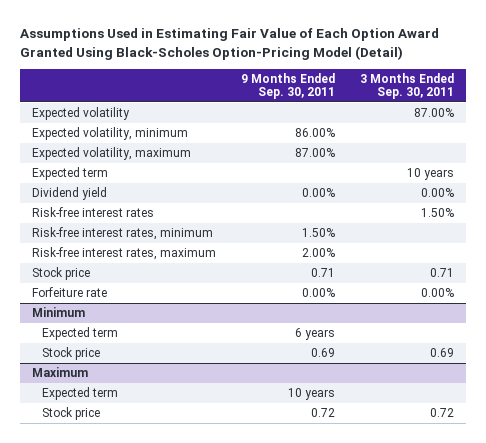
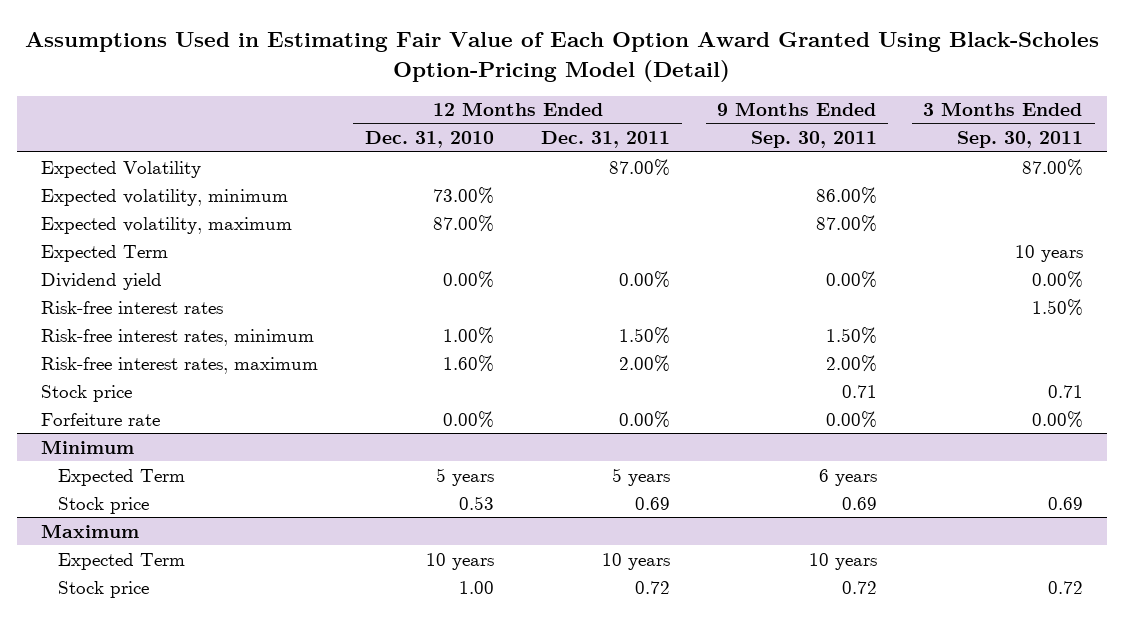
- | 9 Months Ended Sep. 30, 2011 | 3 Months Ended Sep. 30, 2011
+ | 12 Months Ended Dec. 31, 2010 | 12 Months Ended Dec. 31, 2011 | 9 Months Ended Sep. 30, 2011 | 3 Months Ended Sep. 30, 2011
- Expected volatility | | 87.00%
+ Expected Volatility | | 87.00% | | 87.00%
- Expected term | | 10 years
+ Expected Term | | | | 10 years
@ Minimum
- Expected term | 6 years |
+ Expected Term | 5 years | 5 years | 6 years |
@ Maximum
- Expected term | 10 years |
+ Expected Term | 10 years | 10 years | 10 years |

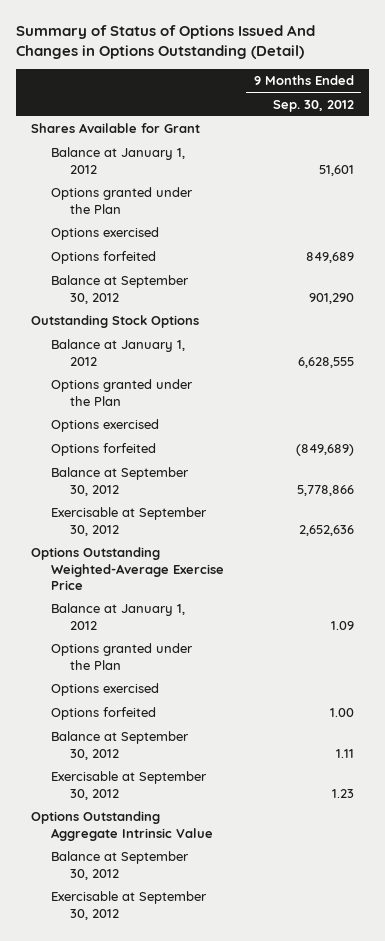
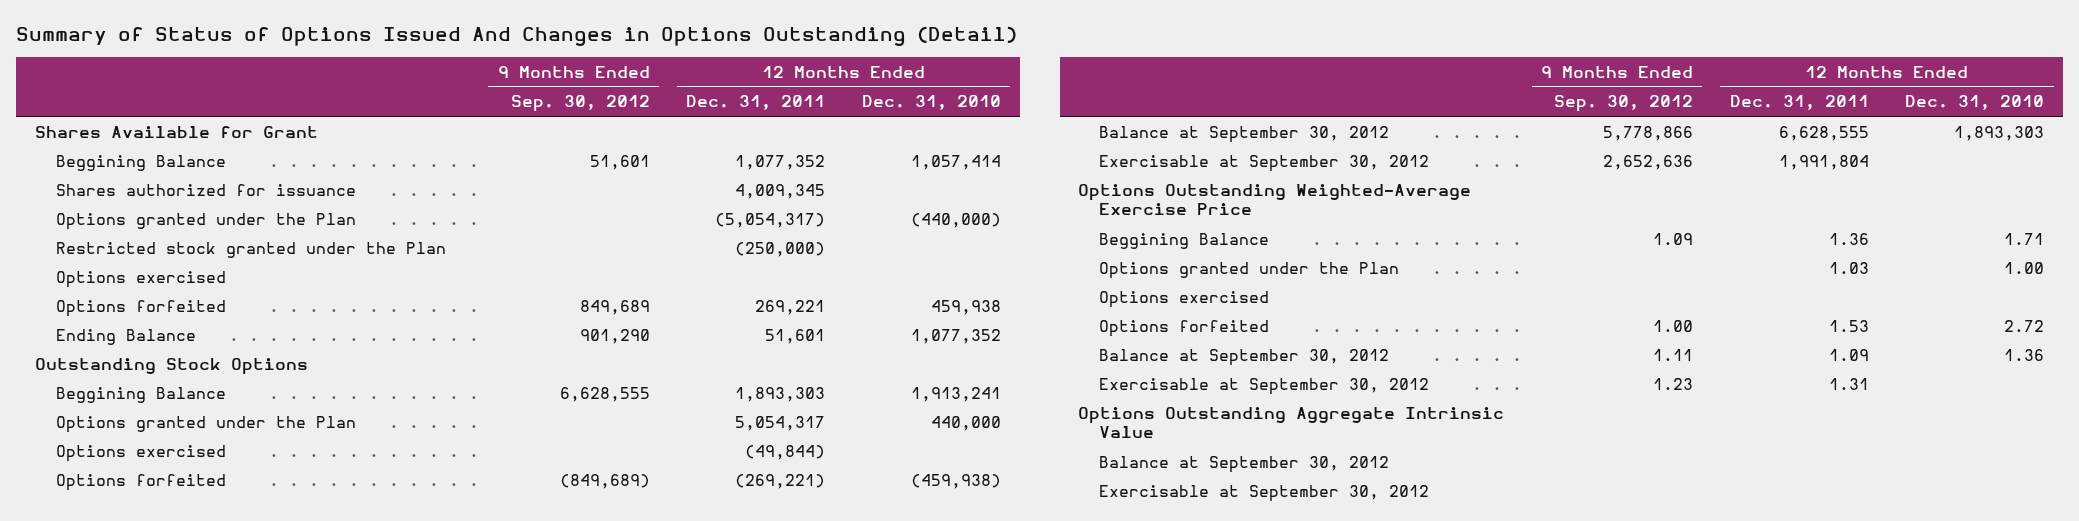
- | 9 Months Ended Sep. 30, 2012
+ | 9 Months Ended Sep. 30, 2012 | 12 Months Ended Dec. 31, 2011 | 12 Months Ended Dec. 31, 2010
- Balance at January 1, 2012 | 51,601
+ Beggining Balance | 51,601 | 1,077,352 | 1,057,414
+ Shares authorized for issuance | | 4,009,345 |
+ Restricted stock granted under the Plan | | (250,000) |
- Balance at September 30, 2012 | 901,290
+ Ending Balance | 901,290 | 51,601 | 1,077,352
- Balance at January 1, 2012 | 6,628,555
+ Beggining Balance | 6,628,555 | 1,893,303 | 1,913,241
- Balance at January 1, 2012 | 1.09
+ Beggining Balance | 1.09 | 1.36 | 1.71

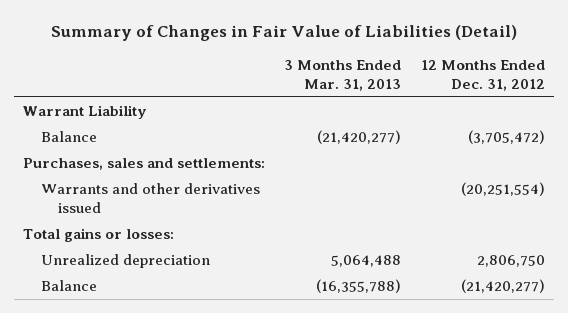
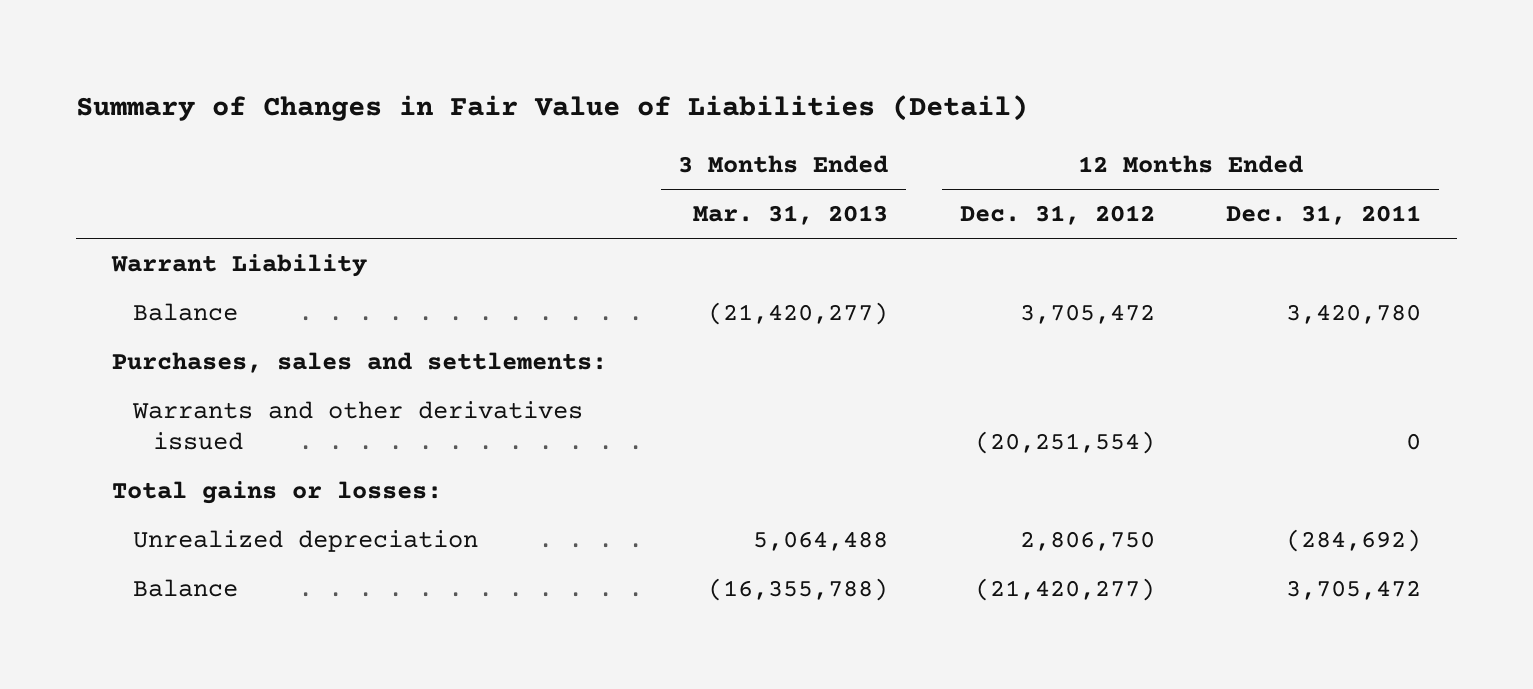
- | 3 Months Ended Mar. 31, 2013 | 12 Months Ended Dec. 31, 2012
+ | 3 Months Ended Mar. 31, 2013 | 12 Months Ended Dec. 31, 2012 | 12 Months Ended Dec. 31, 2011
- Balance | (21,420,277) | (3,705,472)
+ Balance | (21,420,277) | 3,705,472 | 3,420,780

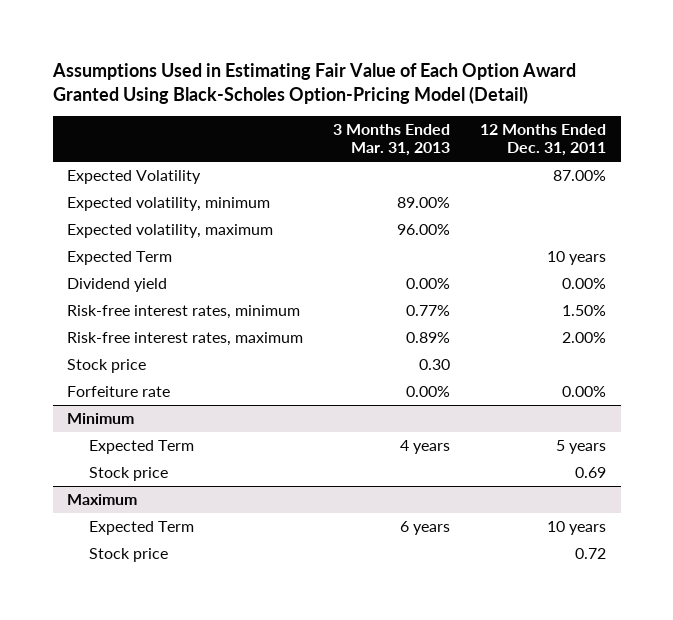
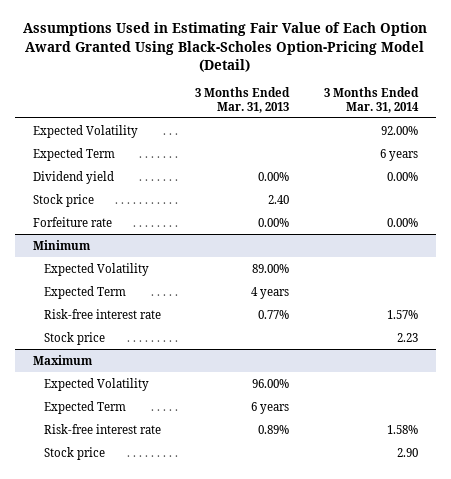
- | 3 Months Ended Mar. 31, 2013 | 12 Months Ended Dec. 31, 2011
+ | 3 Months Ended Mar. 31, 2013 | 3 Months Ended Mar. 31, 2014
- Expected volatility, minimum | 89.00% |
- Expected volatility, maximum | 96.00% |
- Risk-free interest rates, minimum | 0.77% | 1.50%
- Risk-free interest rates, maximum | 0.89% | 2.00%
- Stock price | 0.30 |
+ Stock price | 2.40 |
@ Minimum
+ Expected Volatility | 89.00% |
+ Risk-free interest rate | 0.77% | 1.57%
@ Maximum
+ Expected Volatility | 96.00% |
+ Risk-free interest rate | 0.89% | 1.58%

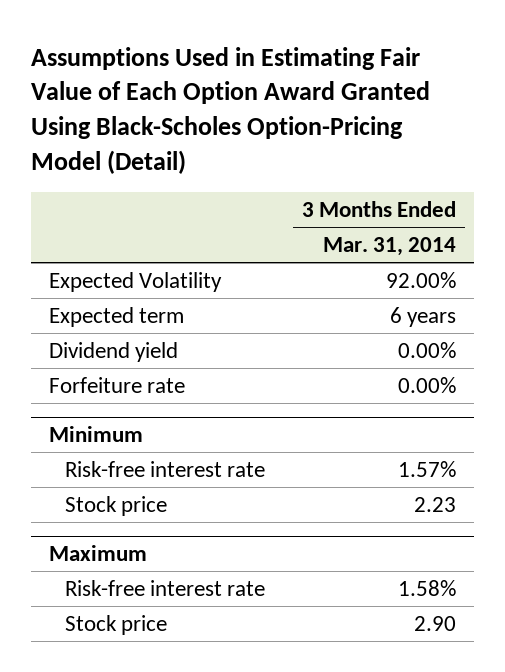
- | 3 Months Ended Mar. 31, 2013 | 3 Months Ended Mar. 31, 2014
+ | 3 Months Ended Mar. 31, 2014
- Expected Term | | 6 years
+ Expected term | 6 years
- Stock price | 2.40 |
@ Minimum
- Expected Volatility | 89.00% |
- Expected Term | 4 years |
@ Maximum
- Expected Volatility | 96.00% |
- Expected Term | 6 years |

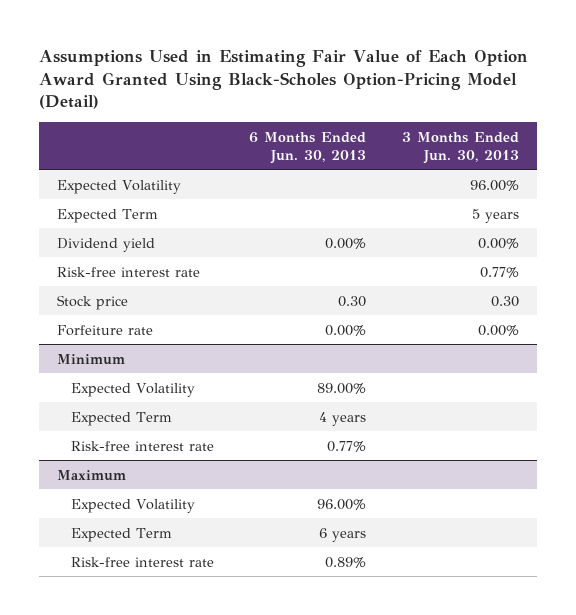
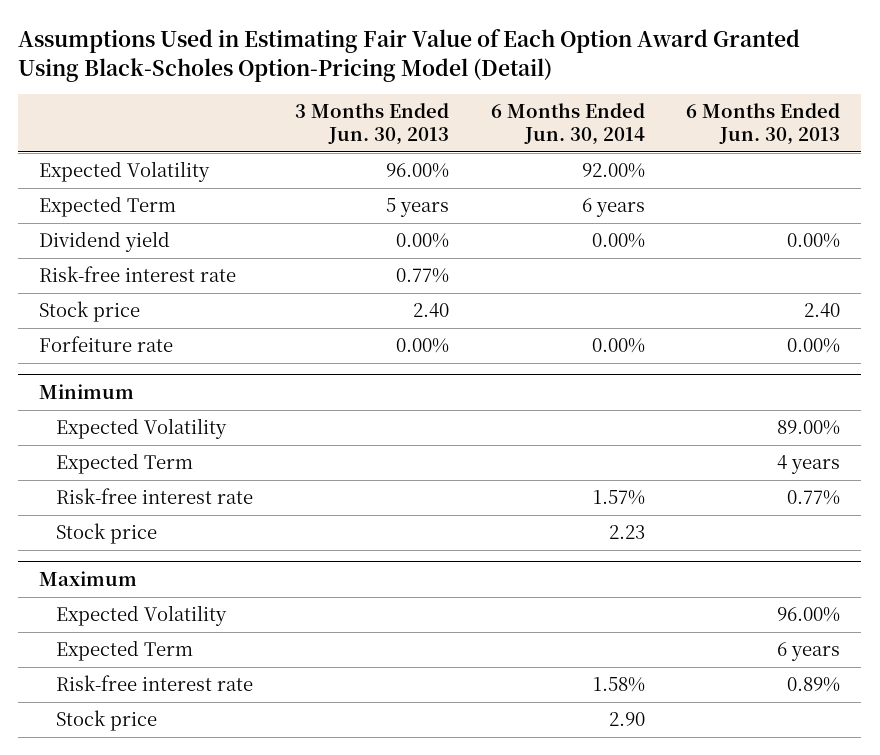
- | 6 Months Ended Jun. 30, 2013 | 3 Months Ended Jun. 30, 2013
+ | 3 Months Ended Jun. 30, 2013 | 6 Months Ended Jun. 30, 2014 | 6 Months Ended Jun. 30, 2013
- Stock price | 0.30 | 0.30
+ Stock price | 2.40 | | 2.40
@ Minimum
+ Stock price | | 2.23 |
@ Maximum
+ Stock price | | 2.90 |

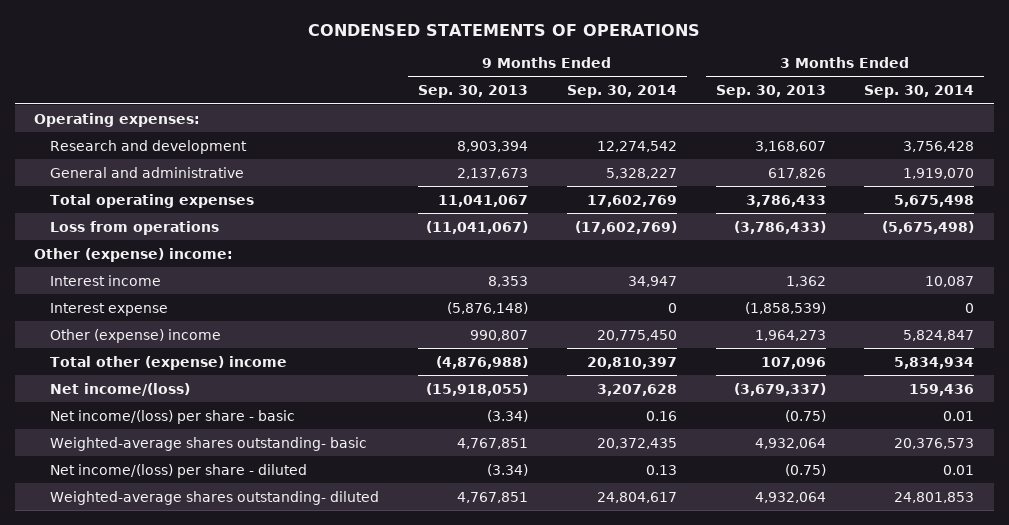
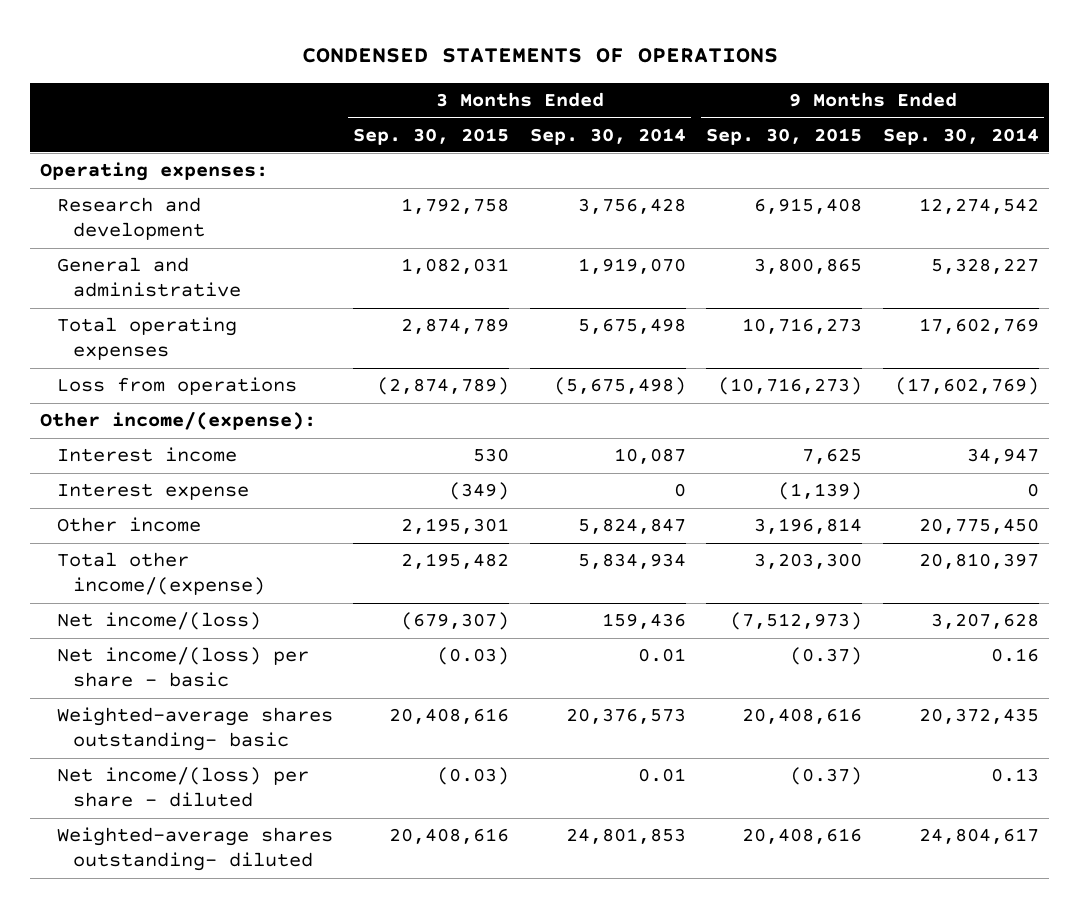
- | 9 Months Ended Sep. 30, 2013 | 9 Months Ended Sep. 30, 2014 | 3 Months Ended Sep. 30, 2013 | 3 Months Ended Sep. 30, 2014
+ | 3 Months Ended Sep. 30, 2015 | 3 Months Ended Sep. 30, 2014 | 9 Months Ended Sep. 30, 2015 | 9 Months Ended Sep. 30, 2014
- Other (expense) income:
+ Other income/(expense):
- Other (expense) income | 990,807 | 20,775,450 | 1,964,273 | 5,824,847
- Total other (expense) income | (4,876,988) | 20,810,397 | 107,096 | 5,834,934
+ Other income | 2,195,301 | 5,824,847 | 3,196,814 | 20,775,450
+ Total other income/(expense) | 2,195,482 | 5,834,934 | 3,203,300 | 20,810,397

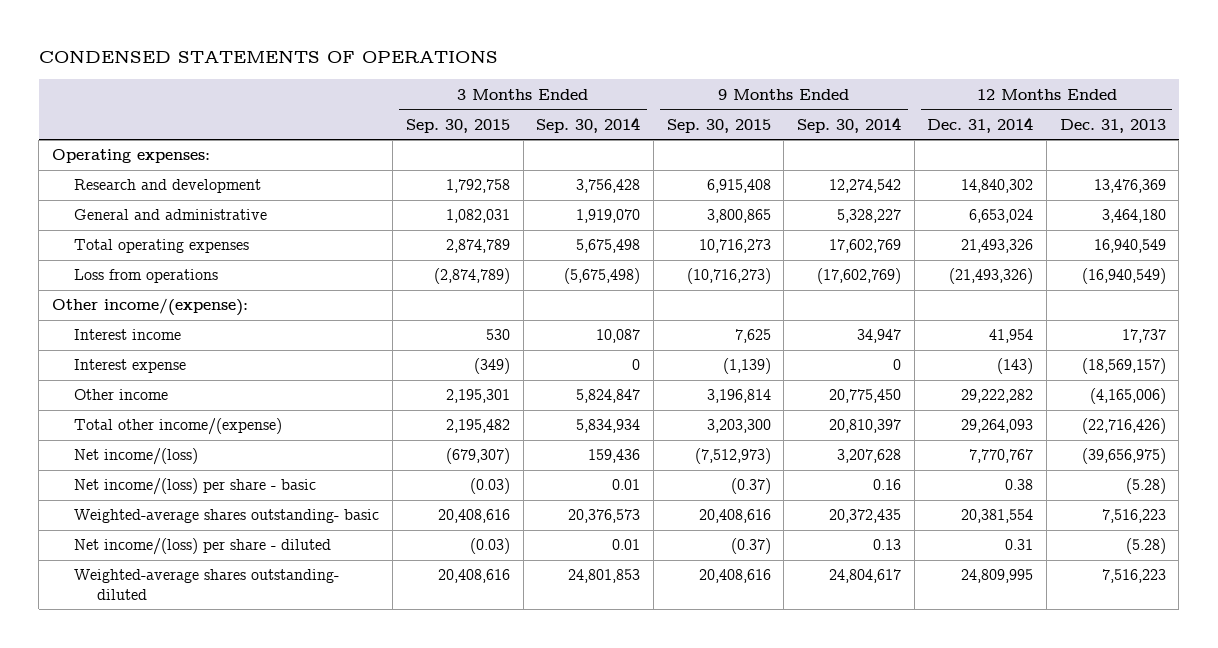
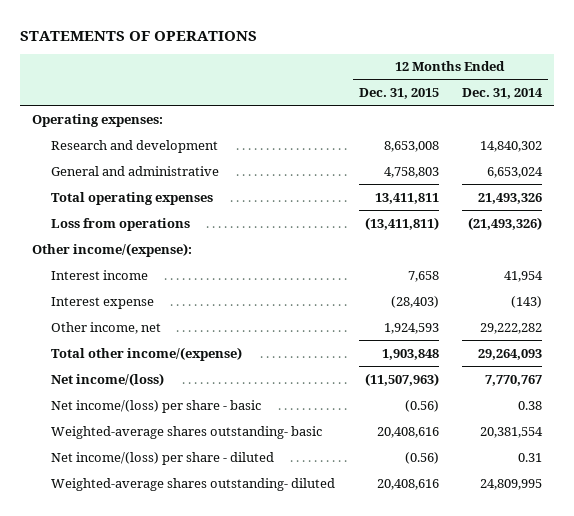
- CONDENSED STATEMENTS OF OPERATIONS
+ STATEMENTS OF OPERATIONS
- | 3 Months Ended Sep. 30, 2015 | 3 Months Ended Sep. 30, 2014 | 9 Months Ended Sep. 30, 2015 | 9 Months Ended Sep. 30, 2014 | 12 Months Ended Dec. 31, 2014 | 12 Months Ended Dec. 31, 2013
+ | 12 Months Ended Dec. 31, 2015 | 12 Months Ended Dec. 31, 2014
- Other income | 2,195,301 | 5,824,847 | 3,196,814 | 20,775,450 | 29,222,282 | (4,165,006)
+ Other income, net | 1,924,593 | 29,222,282

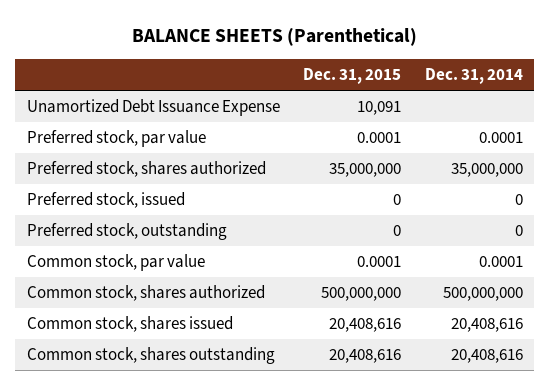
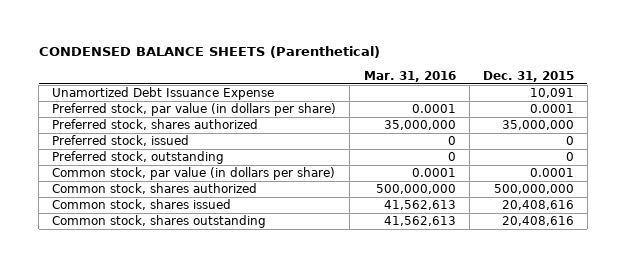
- BALANCE SHEETS (Parenthetical)
+ CONDENSED BALANCE SHEETS (Parenthetical)
- | Dec. 31, 2015 | Dec. 31, 2014
+ | Mar. 31, 2016 | Dec. 31, 2015
- Preferred stock, par value | 0.0001 | 0.0001
+ Preferred stock, par value (in dollars per share) | 0.0001 | 0.0001
- Common stock, par value | 0.0001 | 0.0001
+ Common stock, par value (in dollars per share) | 0.0001 | 0.0001

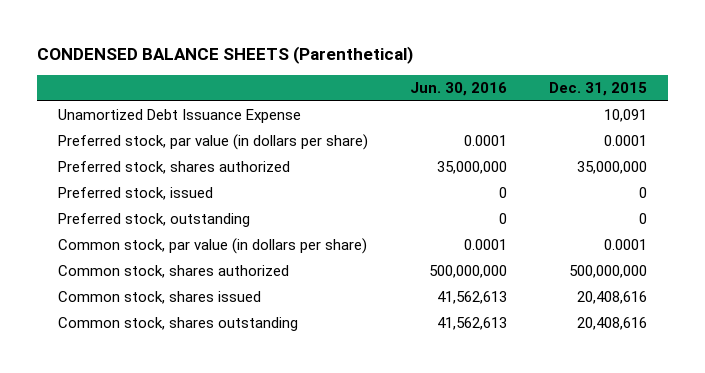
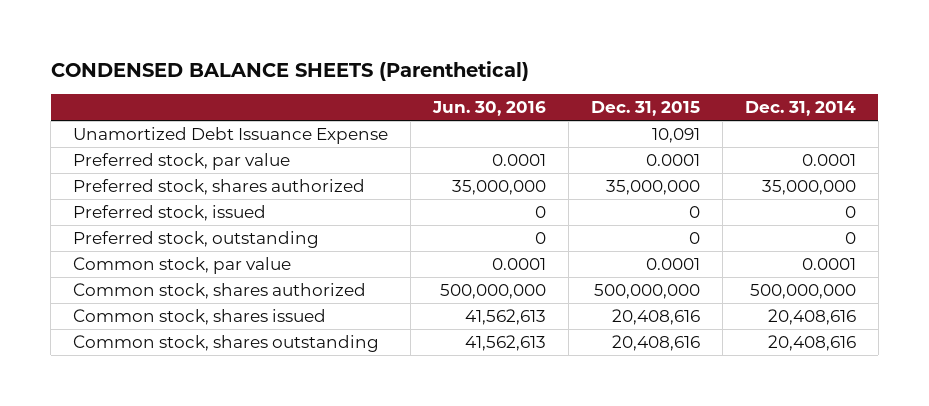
- | Jun. 30, 2016 | Dec. 31, 2015
+ | Jun. 30, 2016 | Dec. 31, 2015 | Dec. 31, 2014
- Preferred stock, par value (in dollars per share) | 0.0001 | 0.0001
+ Preferred stock, par value | 0.0001 | 0.0001 | 0.0001
- Common stock, par value (in dollars per share) | 0.0001 | 0.0001
+ Common stock, par value | 0.0001 | 0.0001 | 0.0001

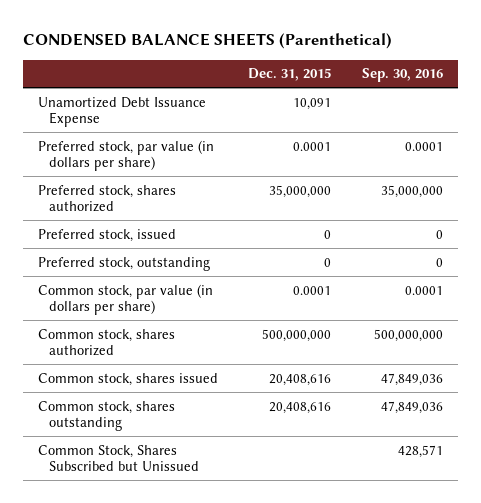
- | Jun. 30, 2016 | Dec. 31, 2015 | Dec. 31, 2014
+ | Dec. 31, 2015 | Sep. 30, 2016
- Preferred stock, par value | 0.0001 | 0.0001 | 0.0001
+ Preferred stock, par value (in dollars per share) | 0.0001 | 0.0001
- Common stock, par value | 0.0001 | 0.0001 | 0.0001
+ Common stock, par value (in dollars per share) | 0.0001 | 0.0001
+ Common Stock, Shares Subscribed but Unissued | | 428,571

